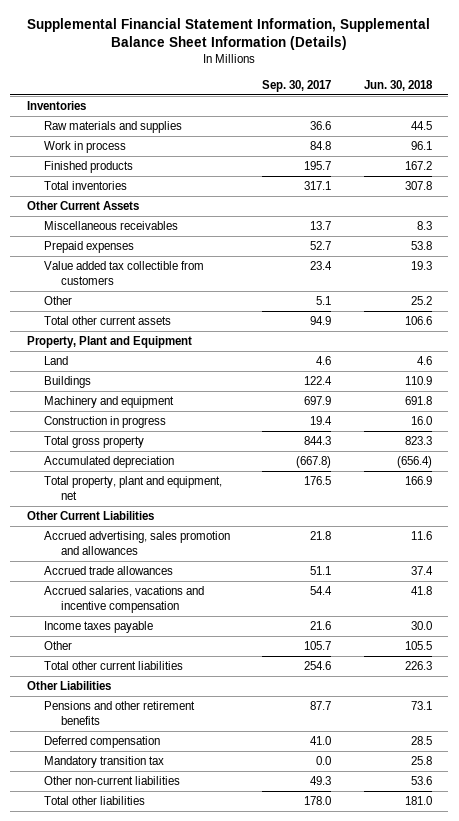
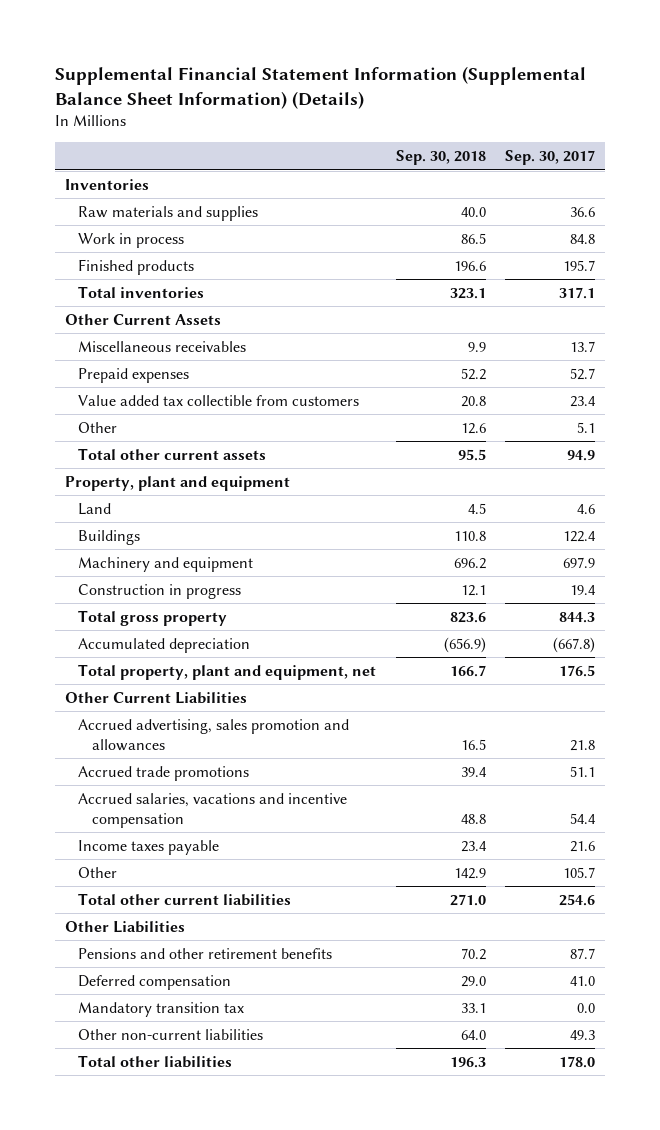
- Supplemental Financial Statement Information, Supplemental Balance Sheet Information (Details)
+ Supplemental Financial Statement Information (Supplemental Balance Sheet Information) (Details)
- | Sep. 30, 2017 | Jun. 30, 2018
+ | Sep. 30, 2018 | Sep. 30, 2017
- Property, Plant and Equipment
+ Property, plant and equipment
- Accrued trade allowances | 51.1 | 37.4
+ Accrued trade promotions | 39.4 | 51.1

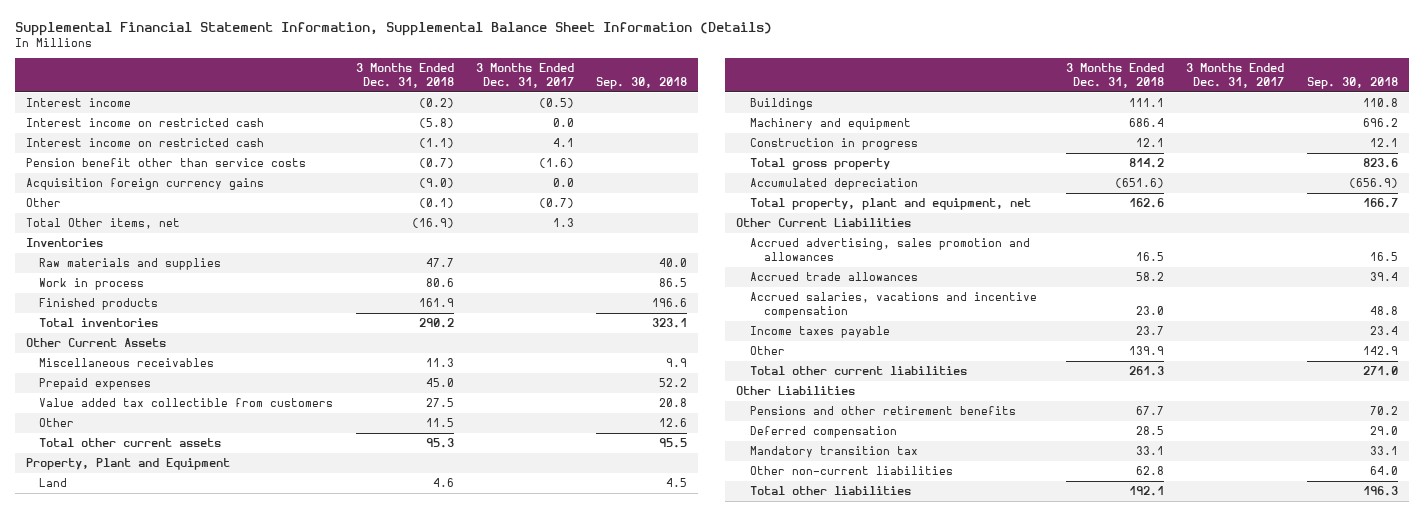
- Supplemental Financial Statement Information (Supplemental Balance Sheet Information) (Details)
+ Supplemental Financial Statement Information, Supplemental Balance Sheet Information (Details)
- | Sep. 30, 2018 | Sep. 30, 2017
+ | 3 Months Ended Dec. 31, 2018 | 3 Months Ended Dec. 31, 2017 | Sep. 30, 2018
+ Interest income | (0.2) | (0.5) |
+ Interest income on restricted cash | (5.8) | 0.0 |
+ Interest income on restricted cash | (1.1) | 4.1 |
+ Pension benefit other than service costs | (0.7) | (1.6) |
+ Acquisition foreign currency gains | (9.0) | 0.0 |
+ Other | (0.1) | (0.7) |
+ Total Other items, net | (16.9) | 1.3 |
- Property, plant and equipment
+ Property, Plant and Equipment
- Accrued trade promotions | 39.4 | 51.1
+ Accrued trade allowances | 58.2 | | 39.4

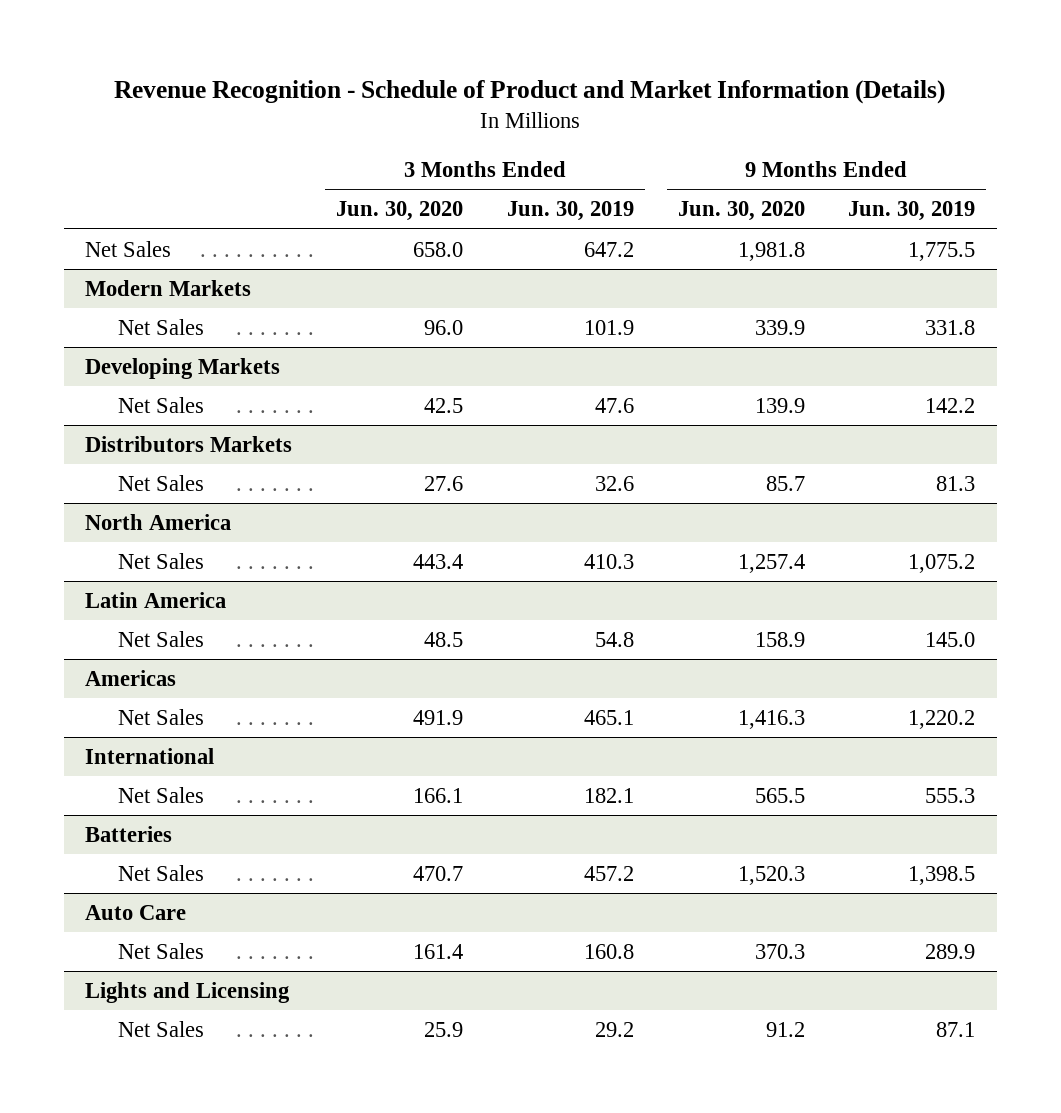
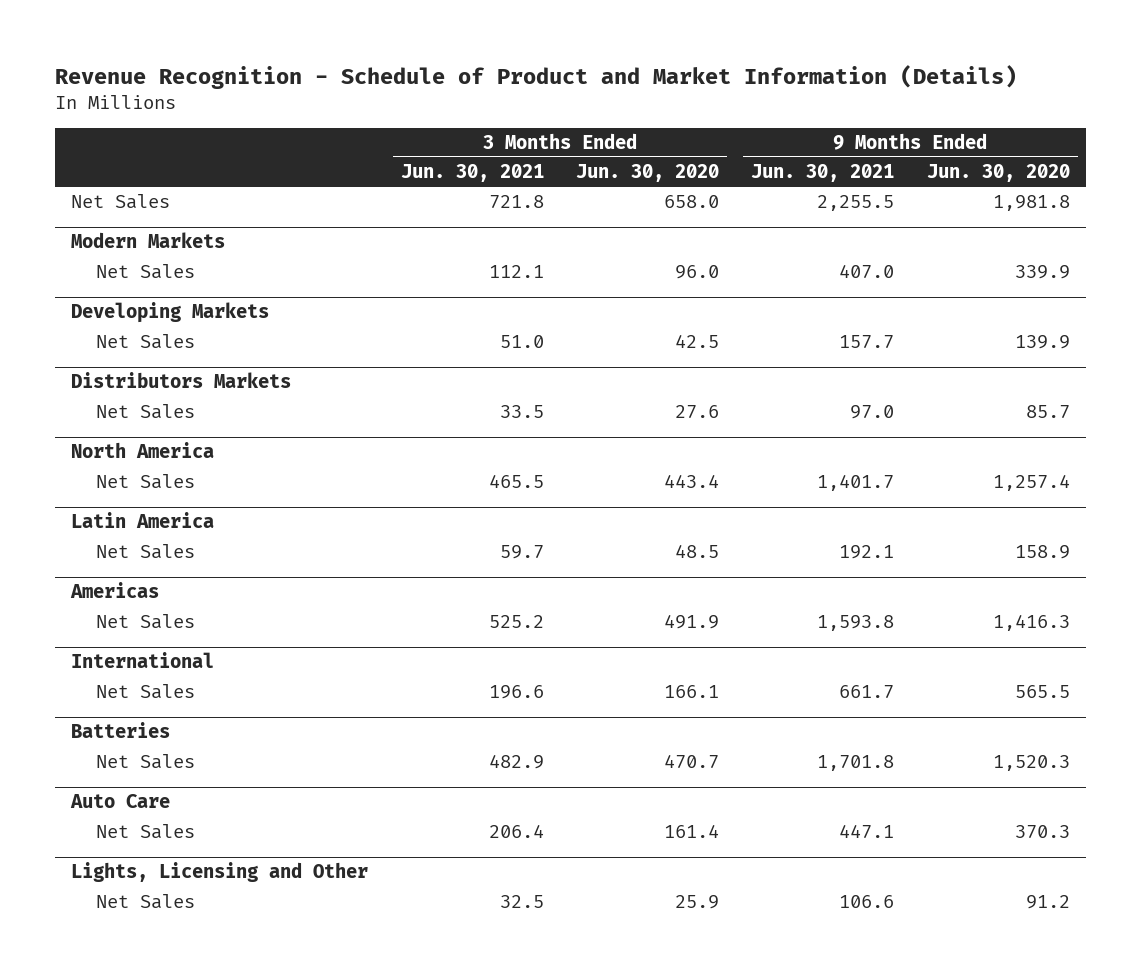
- | 3 Months Ended Jun. 30, 2020 | 3 Months Ended Jun. 30, 2019 | 9 Months Ended Jun. 30, 2020 | 9 Months Ended Jun. 30, 2019
+ | 3 Months Ended Jun. 30, 2021 | 3 Months Ended Jun. 30, 2020 | 9 Months Ended Jun. 30, 2021 | 9 Months Ended Jun. 30, 2020
- Lights and Licensing
+ Lights, Licensing and Other

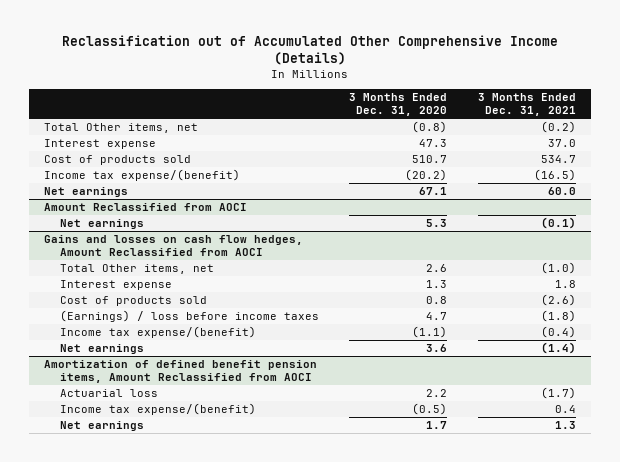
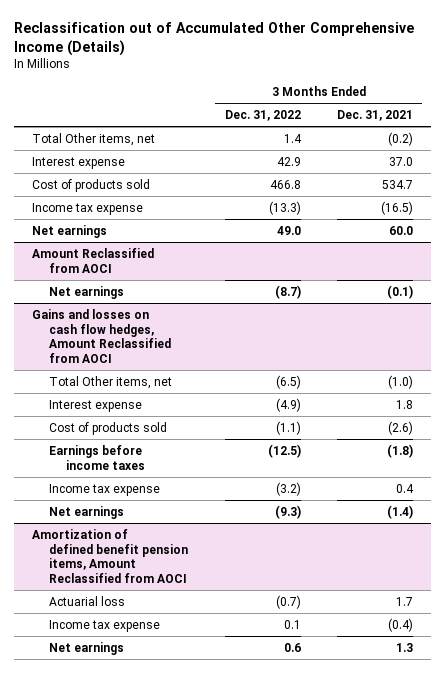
- | 3 Months Ended Dec. 31, 2020 | 3 Months Ended Dec. 31, 2021
+ | 3 Months Ended Dec. 31, 2022 | 3 Months Ended Dec. 31, 2021
- Income tax expense/(benefit) | (20.2) | (16.5)
+ Income tax expense | (13.3) | (16.5)
@ Gains and losses on cash flow hedges, Amount Reclassified from AOCI
- (Earnings) / loss before income taxes | 4.7 | (1.8)
- Income tax expense/(benefit) | (1.1) | (0.4)
+ Earnings before income taxes | (12.5) | (1.8)
+ Income tax expense | (3.2) | 0.4
@ Amortization of defined benefit pension items, Amount Reclassified from AOCI
- Actuarial loss | 2.2 | (1.7)
- Income tax expense/(benefit) | (0.5) | 0.4
+ Actuarial loss | (0.7) | 1.7
+ Income tax expense | 0.1 | (0.4)

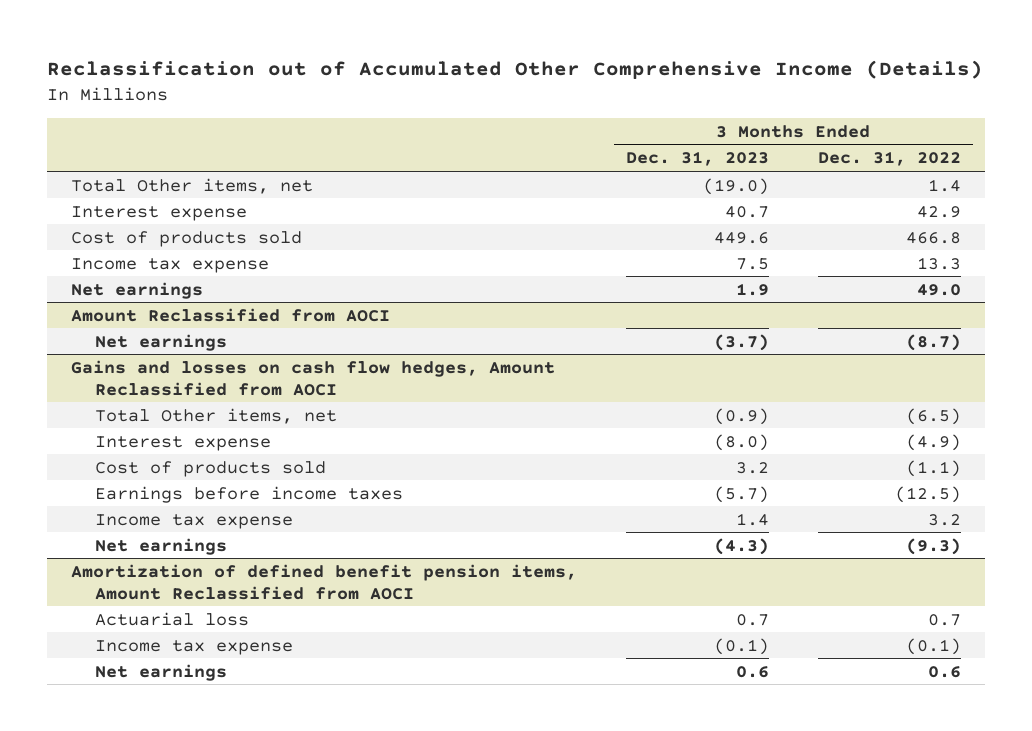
- | 3 Months Ended Dec. 31, 2022 | 3 Months Ended Dec. 31, 2021
+ | 3 Months Ended Dec. 31, 2023 | 3 Months Ended Dec. 31, 2022
- Income tax expense | (13.3) | (16.5)
+ Income tax expense | 7.5 | 13.3
@ Gains and losses on cash flow hedges, Amount Reclassified from AOCI
- Income tax expense | (3.2) | 0.4
+ Income tax expense | 1.4 | 3.2
@ Amortization of defined benefit pension items, Amount Reclassified from AOCI
- Actuarial loss | (0.7) | 1.7
- Income tax expense | 0.1 | (0.4)
+ Actuarial loss | 0.7 | 0.7
+ Income tax expense | (0.1) | (0.1)

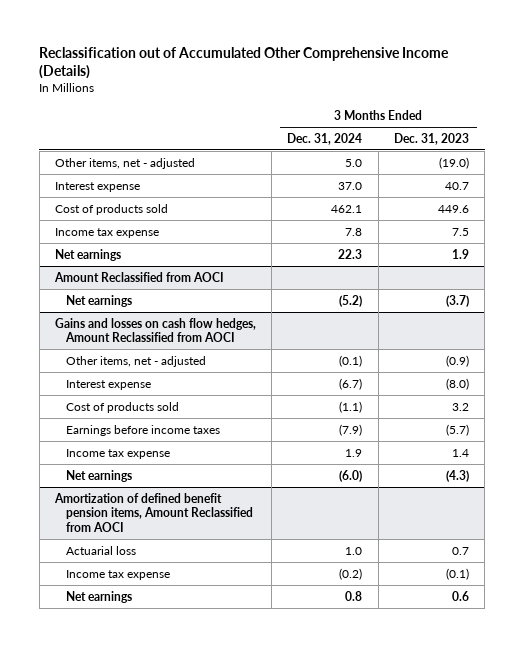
- | 3 Months Ended Dec. 31, 2023 | 3 Months Ended Dec. 31, 2022
+ | 3 Months Ended Dec. 31, 2024 | 3 Months Ended Dec. 31, 2023
- Total Other items, net | (19.0) | 1.4
+ Other items, net - adjusted | 5.0 | (19.0)
@ Gains and losses on cash flow hedges, Amount Reclassified from AOCI
- Total Other items, net | (0.9) | (6.5)
+ Other items, net - adjusted | (0.1) | (0.9)

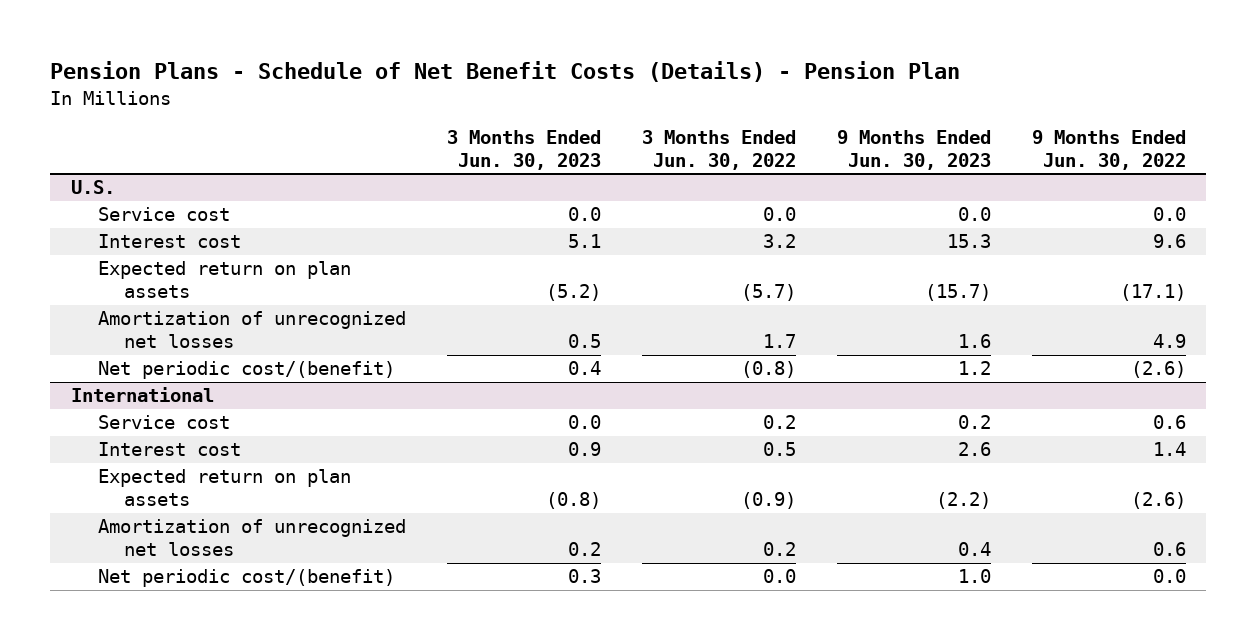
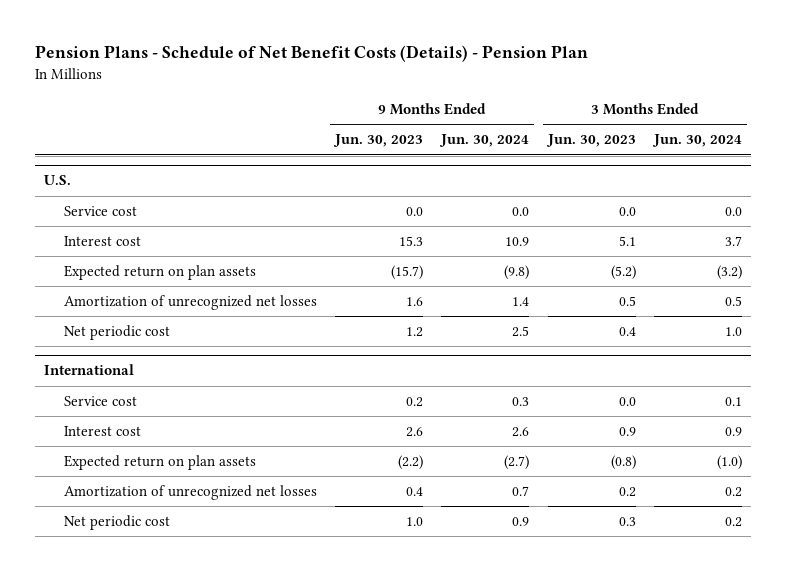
- | 3 Months Ended Jun. 30, 2023 | 3 Months Ended Jun. 30, 2022 | 9 Months Ended Jun. 30, 2023 | 9 Months Ended Jun. 30, 2022
+ | 9 Months Ended Jun. 30, 2023 | 9 Months Ended Jun. 30, 2024 | 3 Months Ended Jun. 30, 2023 | 3 Months Ended Jun. 30, 2024
@ U.S.
- Net periodic cost/(benefit) | 0.4 | (0.8) | 1.2 | (2.6)
+ Net periodic cost | 1.2 | 2.5 | 0.4 | 1.0
@ International
- Net periodic cost/(benefit) | 0.3 | 0.0 | 1.0 | 0.0
+ Net periodic cost | 1.0 | 0.9 | 0.3 | 0.2

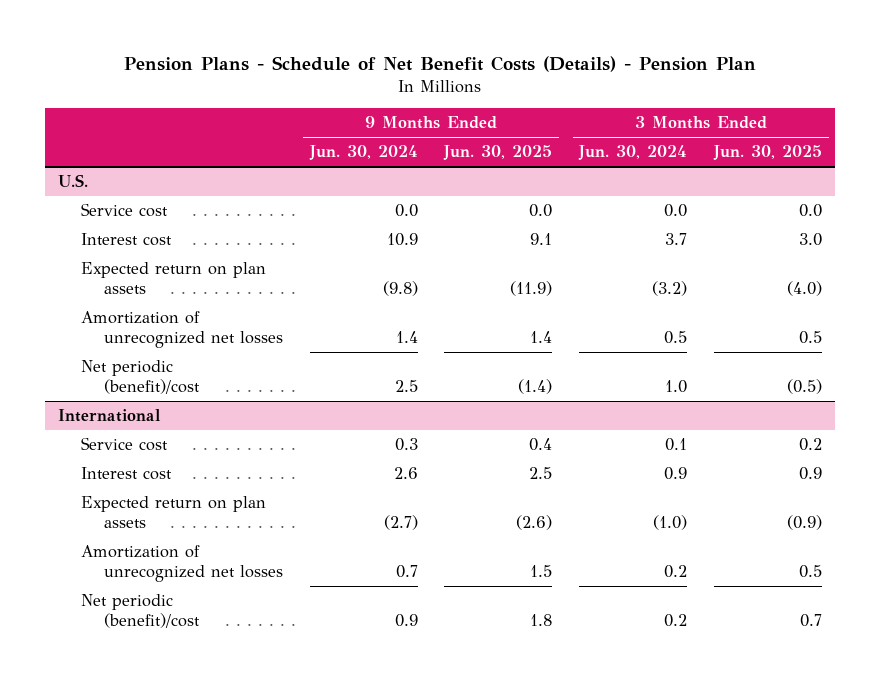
- | 9 Months Ended Jun. 30, 2023 | 9 Months Ended Jun. 30, 2024 | 3 Months Ended Jun. 30, 2023 | 3 Months Ended Jun. 30, 2024
+ | 9 Months Ended Jun. 30, 2024 | 9 Months Ended Jun. 30, 2025 | 3 Months Ended Jun. 30, 2024 | 3 Months Ended Jun. 30, 2025
@ U.S.
- Net periodic cost | 1.2 | 2.5 | 0.4 | 1.0
+ Net periodic (benefit)/cost | 2.5 | (1.4) | 1.0 | (0.5)
@ International
- Net periodic cost | 1.0 | 0.9 | 0.3 | 0.2
+ Net periodic (benefit)/cost | 0.9 | 1.8 | 0.2 | 0.7

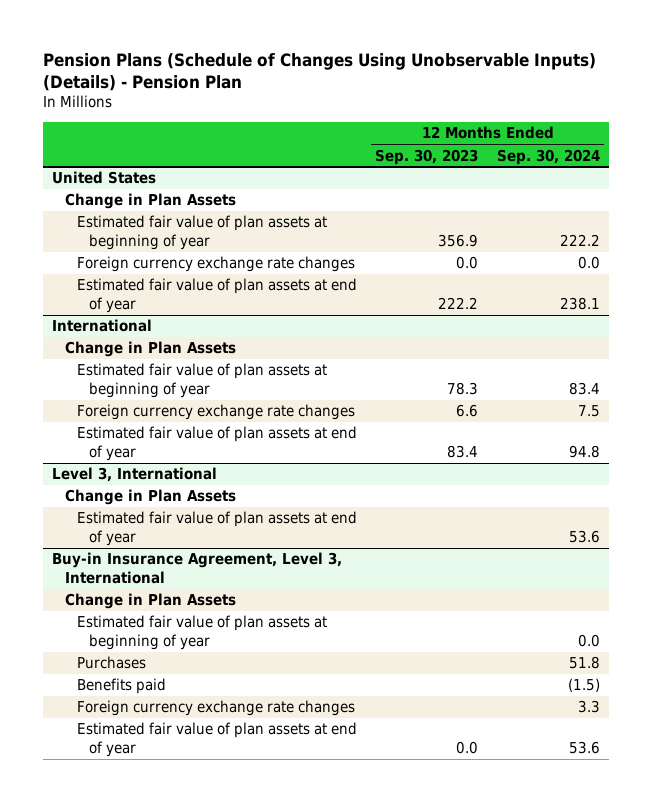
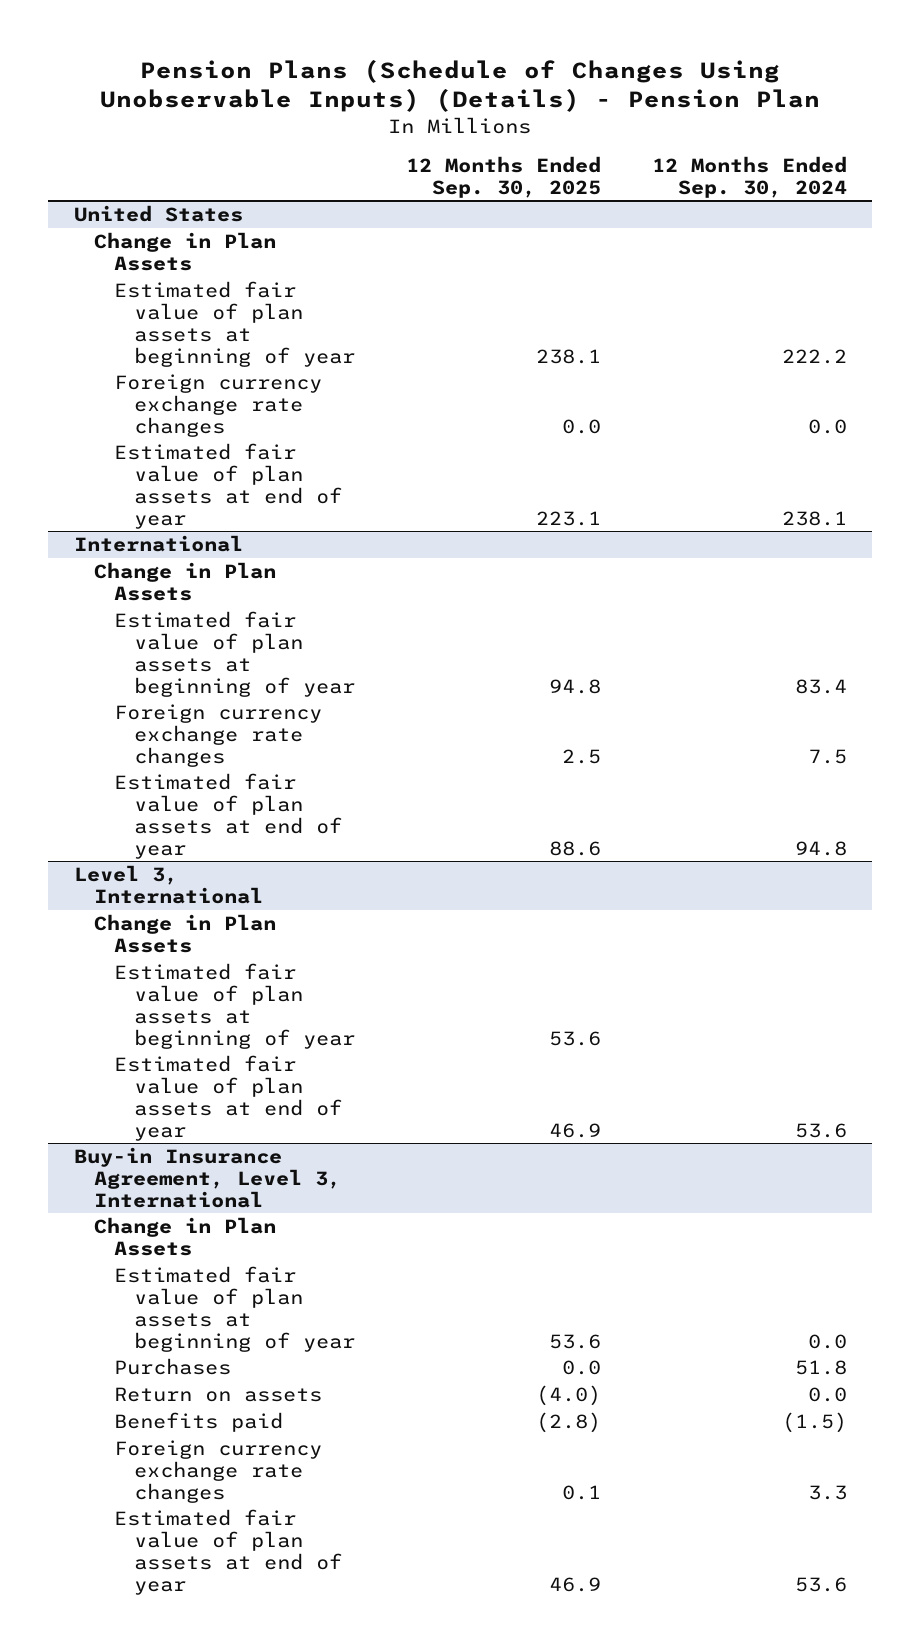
- | 12 Months Ended Sep. 30, 2023 | 12 Months Ended Sep. 30, 2024
+ | 12 Months Ended Sep. 30, 2025 | 12 Months Ended Sep. 30, 2024
@ Level 3, International
+ Estimated fair value of plan assets at beginning of year | 53.6 |
@ Buy-in Insurance Agreement, Level 3, International
+ Return on assets | (4.0) | 0.0

